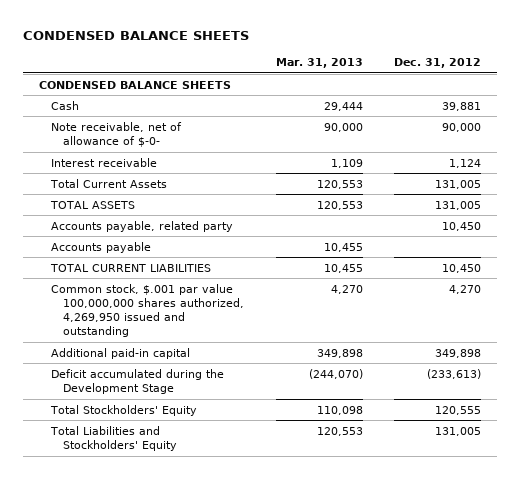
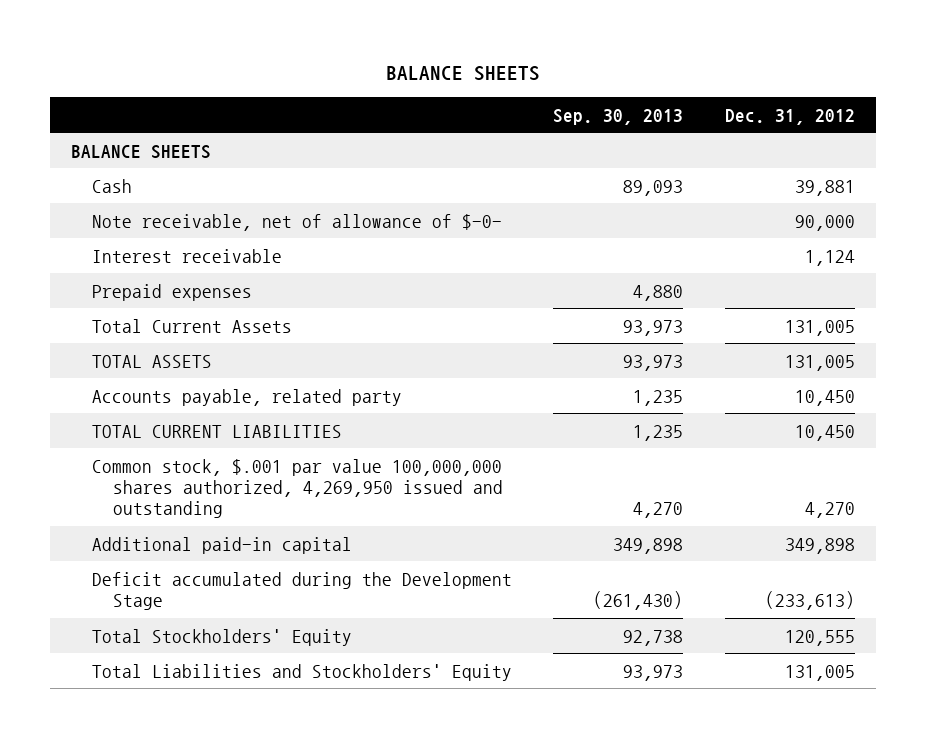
- CONDENSED BALANCE SHEETS
+ BALANCE SHEETS
- | Mar. 31, 2013 | Dec. 31, 2012
+ | Sep. 30, 2013 | Dec. 31, 2012
- CONDENSED BALANCE SHEETS
+ BALANCE SHEETS
+ Prepaid expenses | 4,880 |
- Accounts payable | 10,455 |

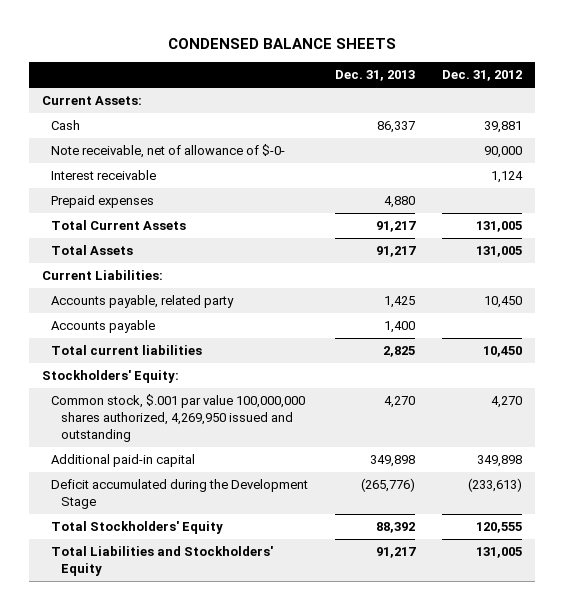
- BALANCE SHEETS
+ CONDENSED BALANCE SHEETS
- | Sep. 30, 2013 | Dec. 31, 2012
+ | Dec. 31, 2013 | Dec. 31, 2012
- BALANCE SHEETS
+ Current Assets:
- TOTAL ASSETS | 93,973 | 131,005
+ Total Assets | 91,217 | 131,005
+ Current Liabilities:
- TOTAL CURRENT LIABILITIES | 1,235 | 10,450
+ Accounts payable | 1,400 |
+ Total current liabilities | 2,825 | 10,450
+ Stockholders' Equity:

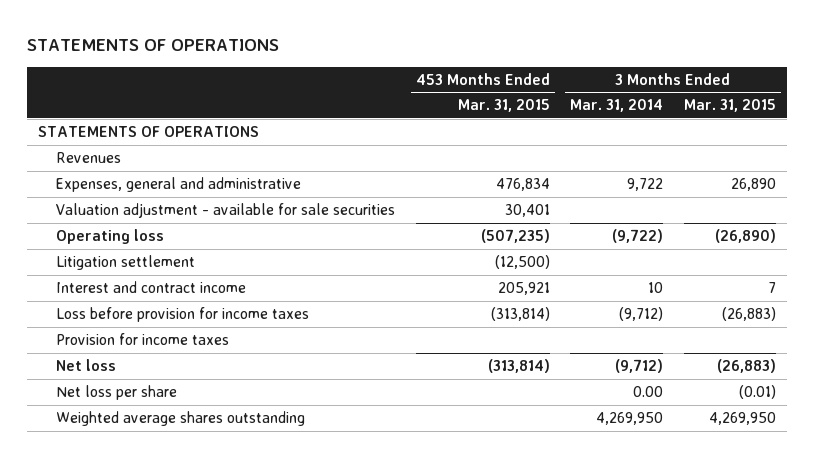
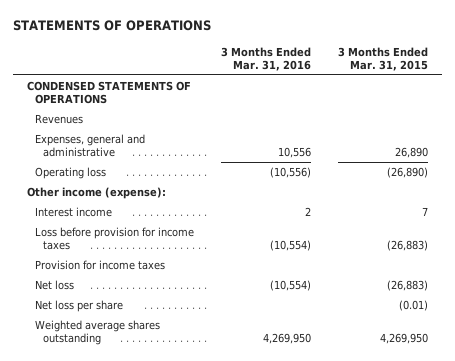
- | 453 Months Ended Mar. 31, 2015 | 3 Months Ended Mar. 31, 2014 | 3 Months Ended Mar. 31, 2015
+ | 3 Months Ended Mar. 31, 2016 | 3 Months Ended Mar. 31, 2015
- STATEMENTS OF OPERATIONS
+ CONDENSED STATEMENTS OF OPERATIONS
- Valuation adjustment - available for sale securities | 30,401 | |
- Litigation settlement | (12,500) | |
- Interest and contract income | 205,921 | 10 | 7
+ Other income (expense):
+ Interest income | 2 | 7

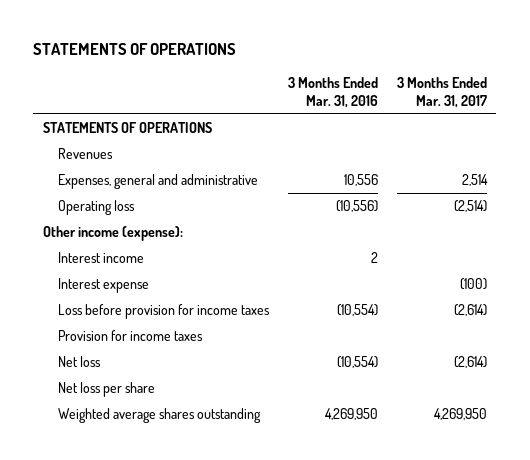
- | 3 Months Ended Mar. 31, 2016 | 3 Months Ended Mar. 31, 2015
+ | 3 Months Ended Mar. 31, 2016 | 3 Months Ended Mar. 31, 2017
- CONDENSED STATEMENTS OF OPERATIONS
+ STATEMENTS OF OPERATIONS
+ Interest expense | | (100)

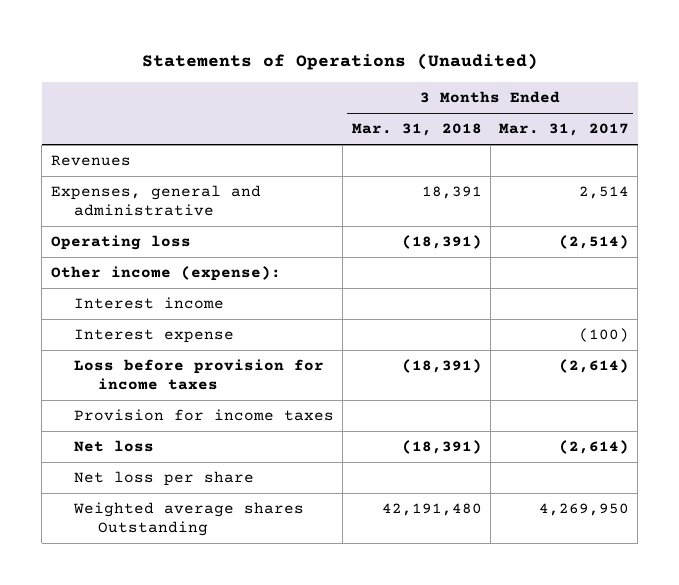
- STATEMENTS OF OPERATIONS
+ Statements of Operations (Unaudited)
- | 3 Months Ended Mar. 31, 2016 | 3 Months Ended Mar. 31, 2017
+ | 3 Months Ended Mar. 31, 2018 | 3 Months Ended Mar. 31, 2017
- STATEMENTS OF OPERATIONS
- Weighted average shares outstanding | 4,269,950 | 4,269,950
+ Weighted average shares Outstanding | 42,191,480 | 4,269,950

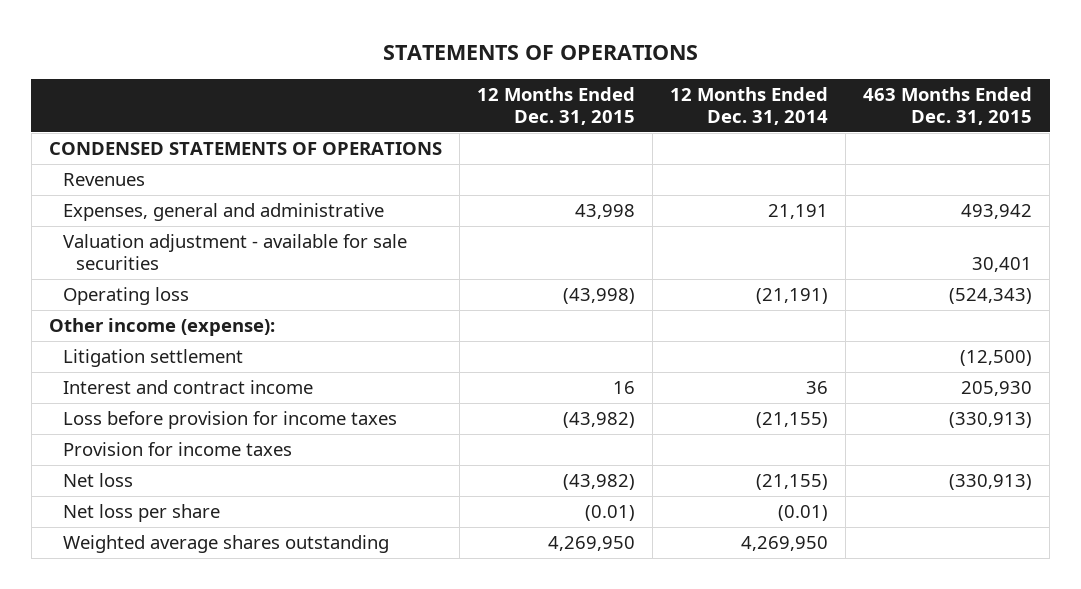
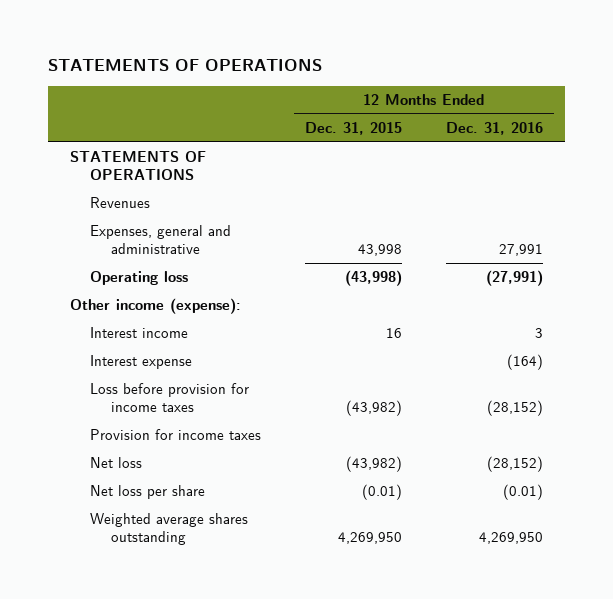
- | 12 Months Ended Dec. 31, 2015 | 12 Months Ended Dec. 31, 2014 | 463 Months Ended Dec. 31, 2015
+ | 12 Months Ended Dec. 31, 2015 | 12 Months Ended Dec. 31, 2016
- CONDENSED STATEMENTS OF OPERATIONS
+ STATEMENTS OF OPERATIONS
- Valuation adjustment - available for sale securities | | | 30,401
- Litigation settlement | | | (12,500)
- Interest and contract income | 16 | 36 | 205,930
+ Interest income | 16 | 3
+ Interest expense | | (164)

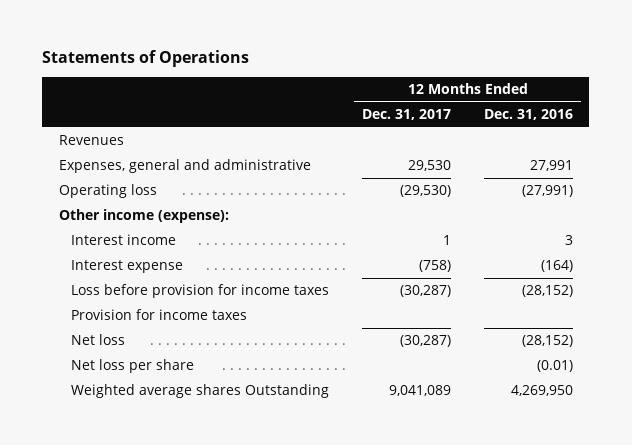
- STATEMENTS OF OPERATIONS
+ Statements of Operations
- | 12 Months Ended Dec. 31, 2015 | 12 Months Ended Dec. 31, 2016
+ | 12 Months Ended Dec. 31, 2017 | 12 Months Ended Dec. 31, 2016
- STATEMENTS OF OPERATIONS
- Weighted average shares outstanding | 4,269,950 | 4,269,950
+ Weighted average shares Outstanding | 9,041,089 | 4,269,950

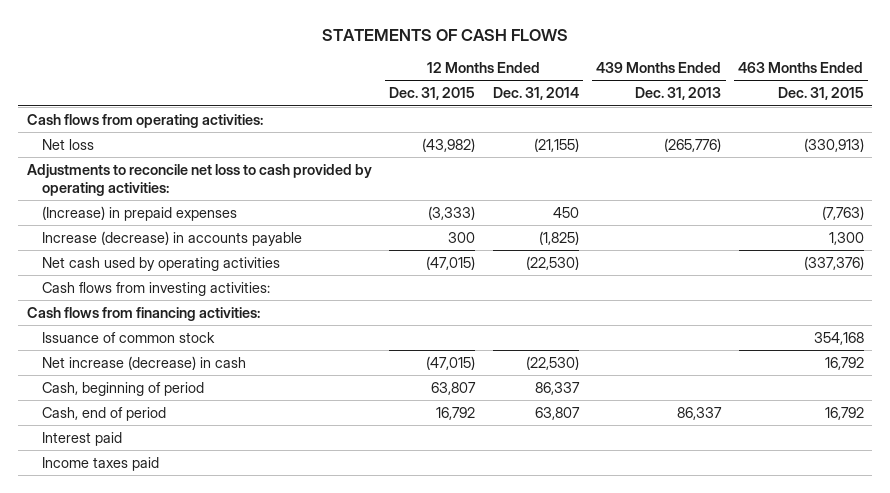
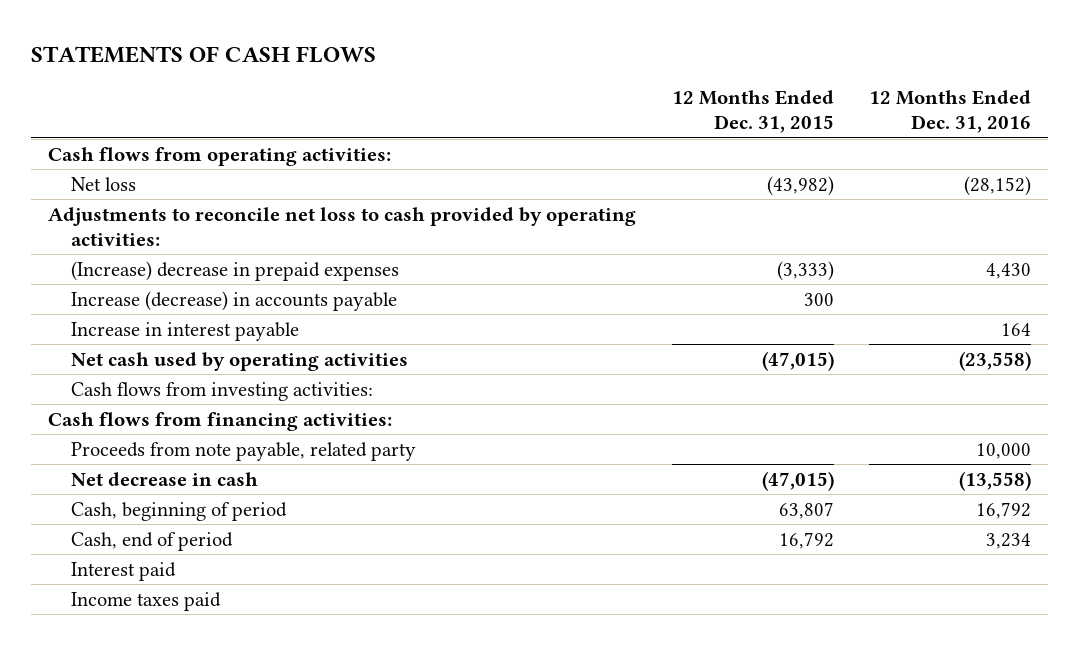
- | 12 Months Ended Dec. 31, 2015 | 12 Months Ended Dec. 31, 2014 | 439 Months Ended Dec. 31, 2013 | 463 Months Ended Dec. 31, 2015
+ | 12 Months Ended Dec. 31, 2015 | 12 Months Ended Dec. 31, 2016
- (Increase) in prepaid expenses | (3,333) | 450 | | (7,763)
+ (Increase) decrease in prepaid expenses | (3,333) | 4,430
+ Increase in interest payable | | 164
- Issuance of common stock | | | | 354,168
- Net increase (decrease) in cash | (47,015) | (22,530) | | 16,792
+ Proceeds from note payable, related party | | 10,000
+ Net decrease in cash | (47,015) | (13,558)

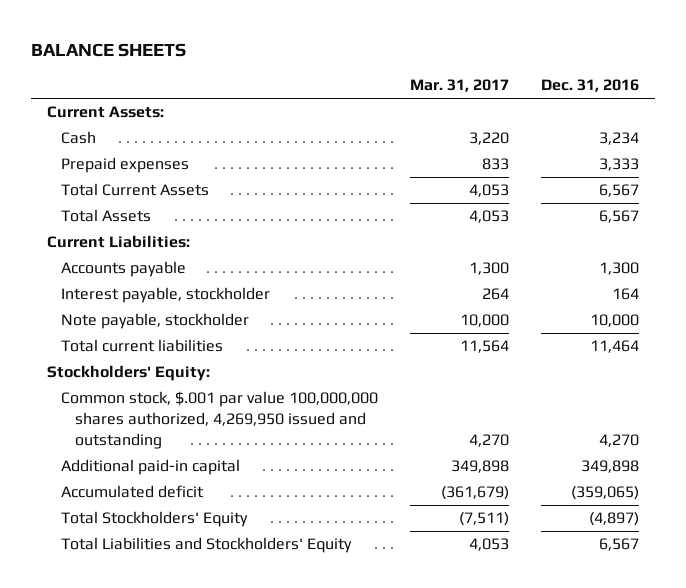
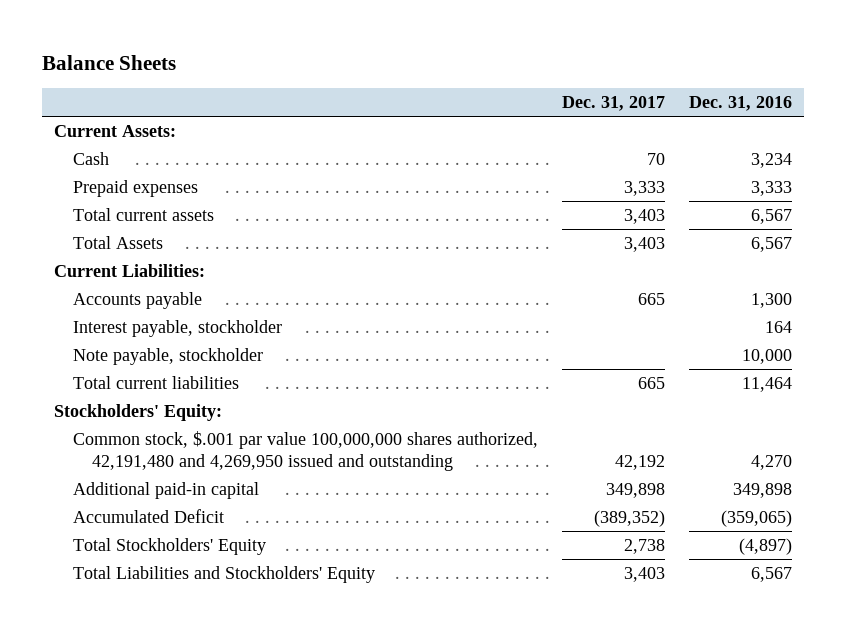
- BALANCE SHEETS
+ Balance Sheets
- | Mar. 31, 2017 | Dec. 31, 2016
+ | Dec. 31, 2017 | Dec. 31, 2016
- Total Current Assets | 4,053 | 6,567
+ Total current assets | 3,403 | 6,567
- Common stock, $.001 par value 100,000,000 shares authorized, 4,269,950 issued and outstanding | 4,270 | 4,270
+ Common stock, $.001 par value 100,000,000 shares authorized, 42,191,480 and 4,269,950 issued and outstanding | 42,192 | 4,270
- Accumulated deficit | (361,679) | (359,065)
+ Accumulated Deficit | (389,352) | (359,065)

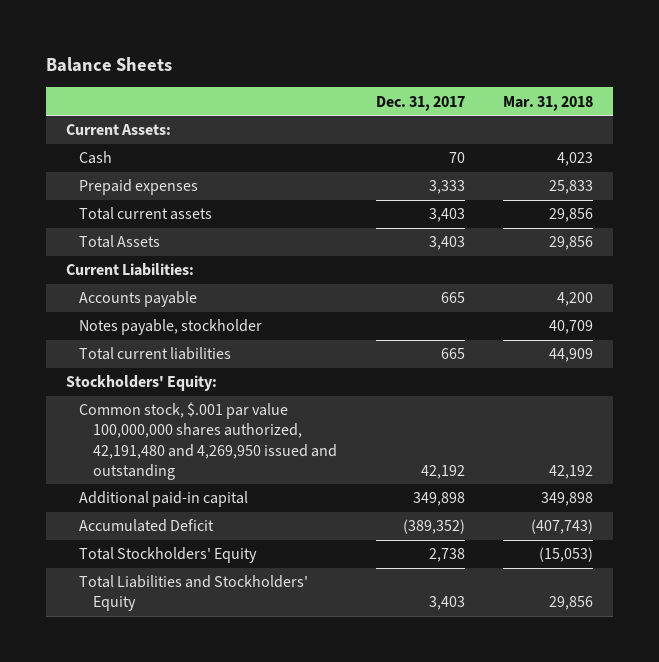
- | Dec. 31, 2017 | Dec. 31, 2016
+ | Dec. 31, 2017 | Mar. 31, 2018
- Interest payable, stockholder | | 164
- Note payable, stockholder | | 10,000
+ Notes payable, stockholder | | 40,709

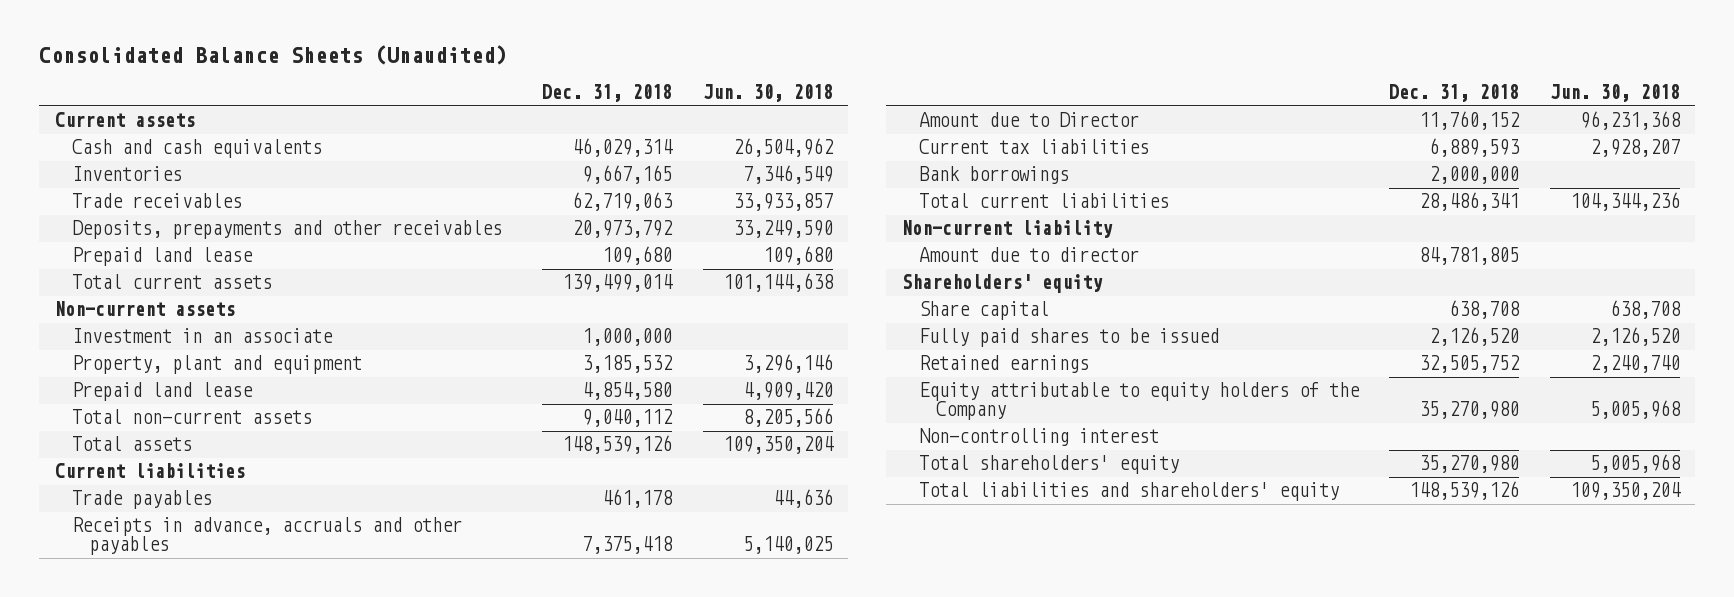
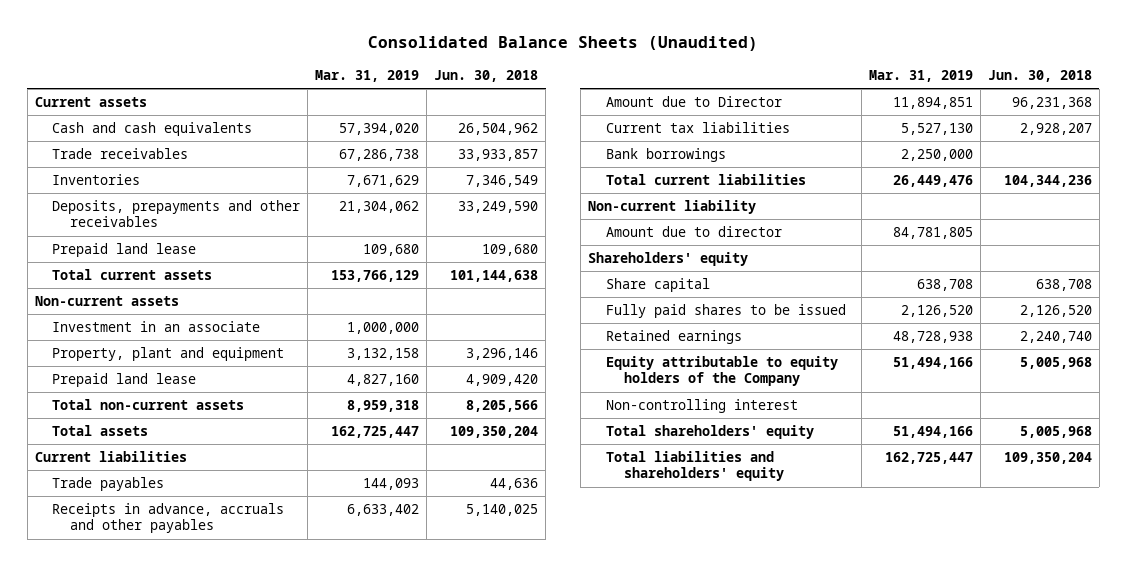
- | Dec. 31, 2018 | Jun. 30, 2018
+ | Mar. 31, 2019 | Jun. 30, 2018
moved down: Inventories | 7,671,629 | 7,346,549

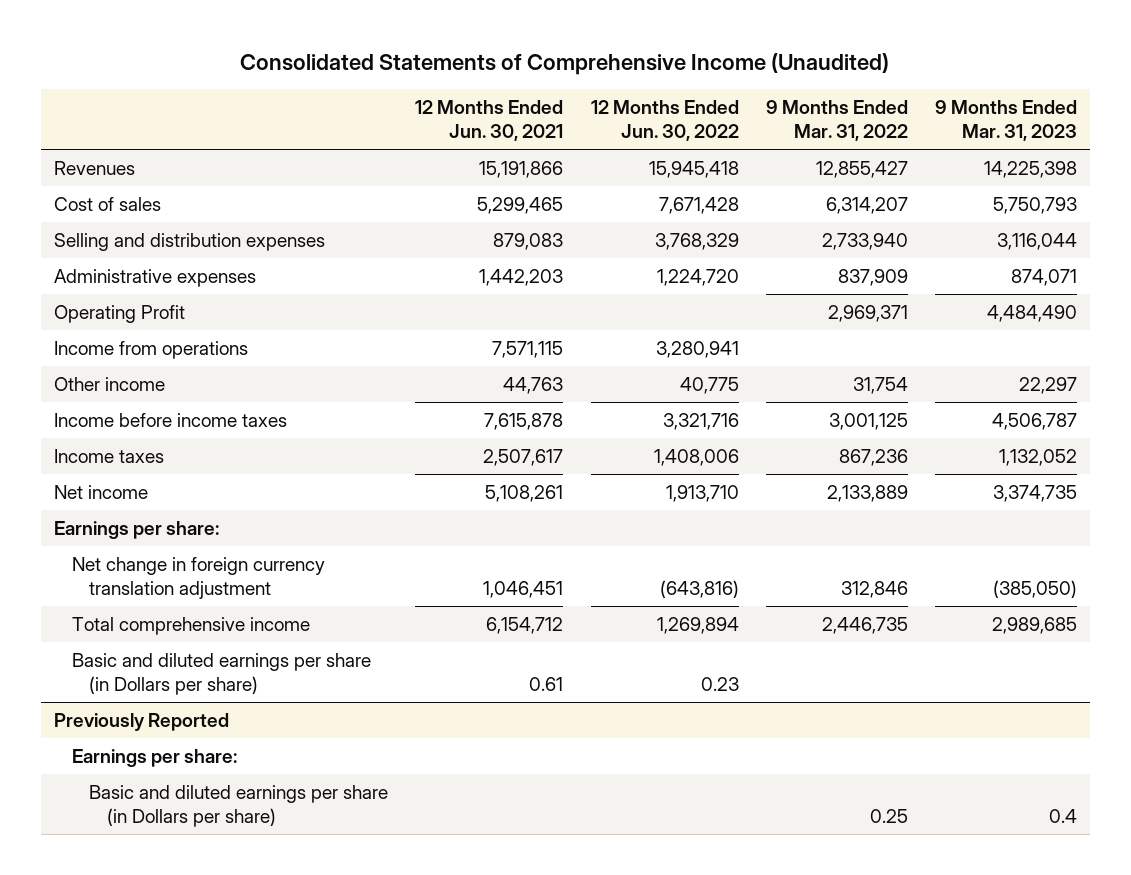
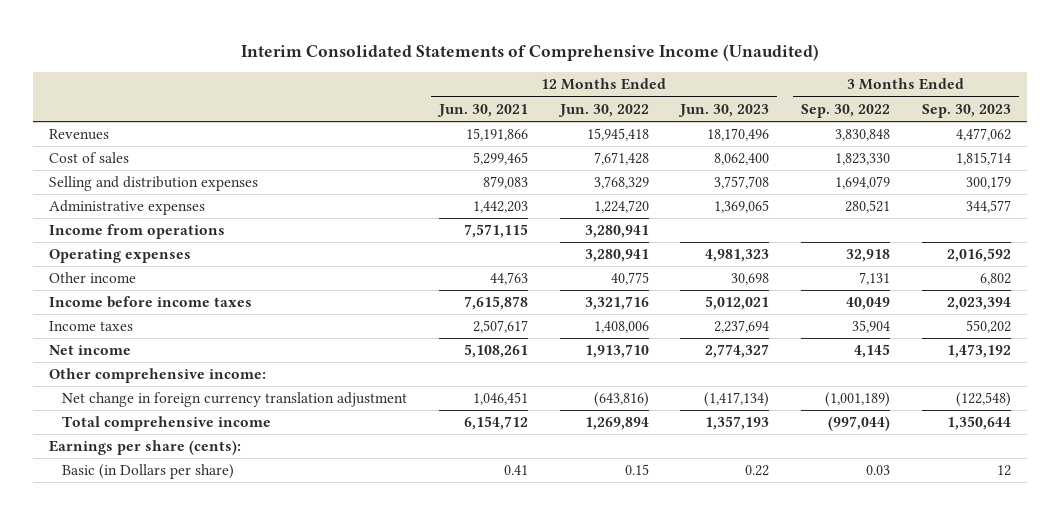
- Consolidated Statements of Comprehensive Income (Unaudited)
+ Interim Consolidated Statements of Comprehensive Income (Unaudited)
- | 12 Months Ended Jun. 30, 2021 | 12 Months Ended Jun. 30, 2022 | 9 Months Ended Mar. 31, 2022 | 9 Months Ended Mar. 31, 2023
+ | 12 Months Ended Jun. 30, 2021 | 12 Months Ended Jun. 30, 2022 | 12 Months Ended Jun. 30, 2023 | 3 Months Ended Sep. 30, 2022 | 3 Months Ended Sep. 30, 2023
- Operating Profit | | | 2,969,371 | 4,484,490
+ Operating expenses | | 3,280,941 | 4,981,323 | 32,918 | 2,016,592
- Earnings per share:
+ Other comprehensive income:
- Basic and diluted earnings per share (in Dollars per share) | 0.61 | 0.23 | |
- Previously Reported
- Earnings per share:
- Basic and diluted earnings per share (in Dollars per share) | | | 0.25 | 0.4
+ Earnings per share (cents):
+ Basic (in Dollars per share) | 0.41 | 0.15 | 0.22 | 0.03 | 12

